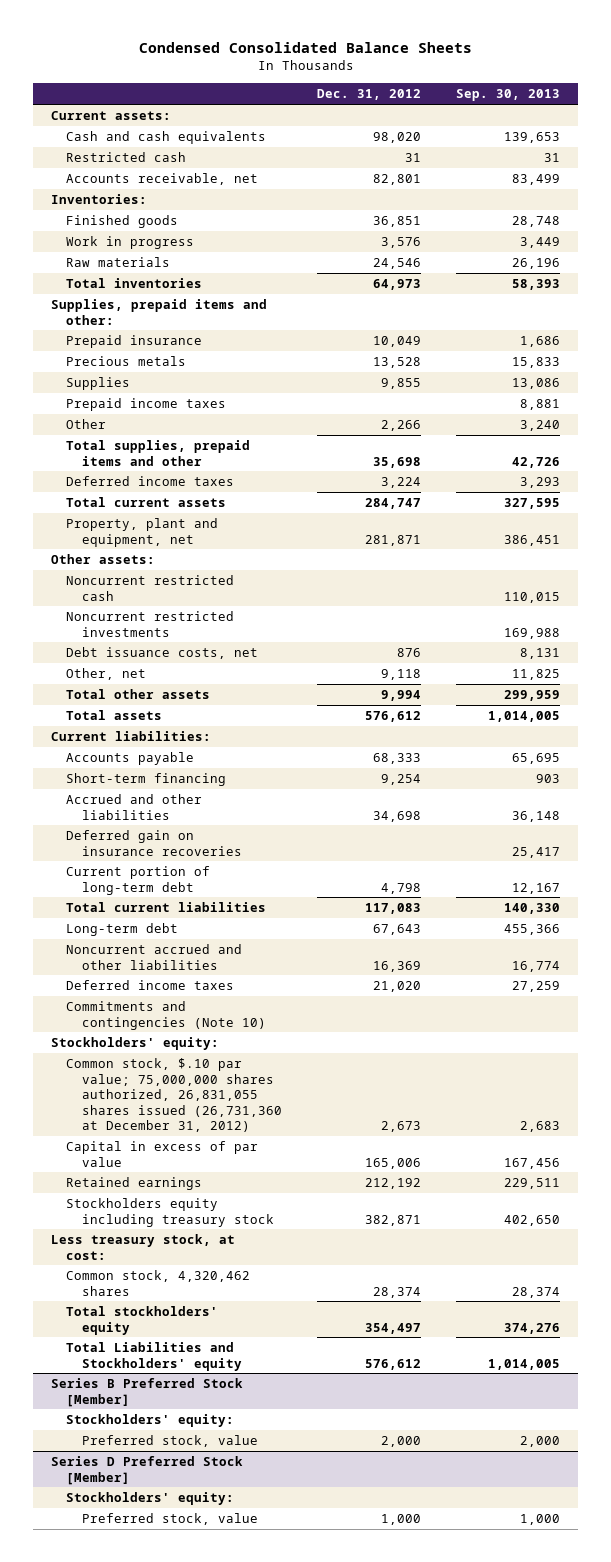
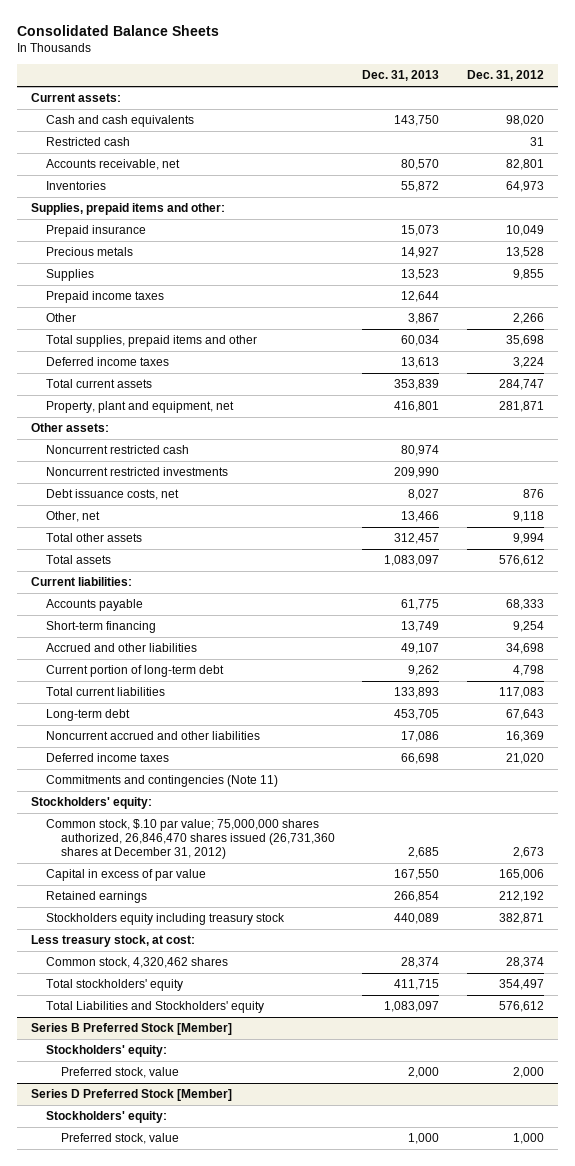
- Condensed Consolidated Balance Sheets
+ Consolidated Balance Sheets
- | Dec. 31, 2012 | Sep. 30, 2013
+ | Dec. 31, 2013 | Dec. 31, 2012
- Inventories:
- Finished goods | 36,851 | 28,748
- Work in progress | 3,576 | 3,449
- Raw materials | 24,546 | 26,196
- Total inventories | 64,973 | 58,393
+ Inventories | 55,872 | 64,973
- Deferred gain on insurance recoveries | | 25,417
- Commitments and contingencies (Note 10)
+ Commitments and contingencies (Note 11)
- Common stock, $.10 par value; 75,000,000 shares authorized, 26,831,055 shares issued (26,731,360 at December 31, 2012) | 2,673 | 2,683
+ Common stock, $.10 par value; 75,000,000 shares authorized, 26,846,470 shares issued (26,731,360 shares at December 31, 2012) | 2,685 | 2,673

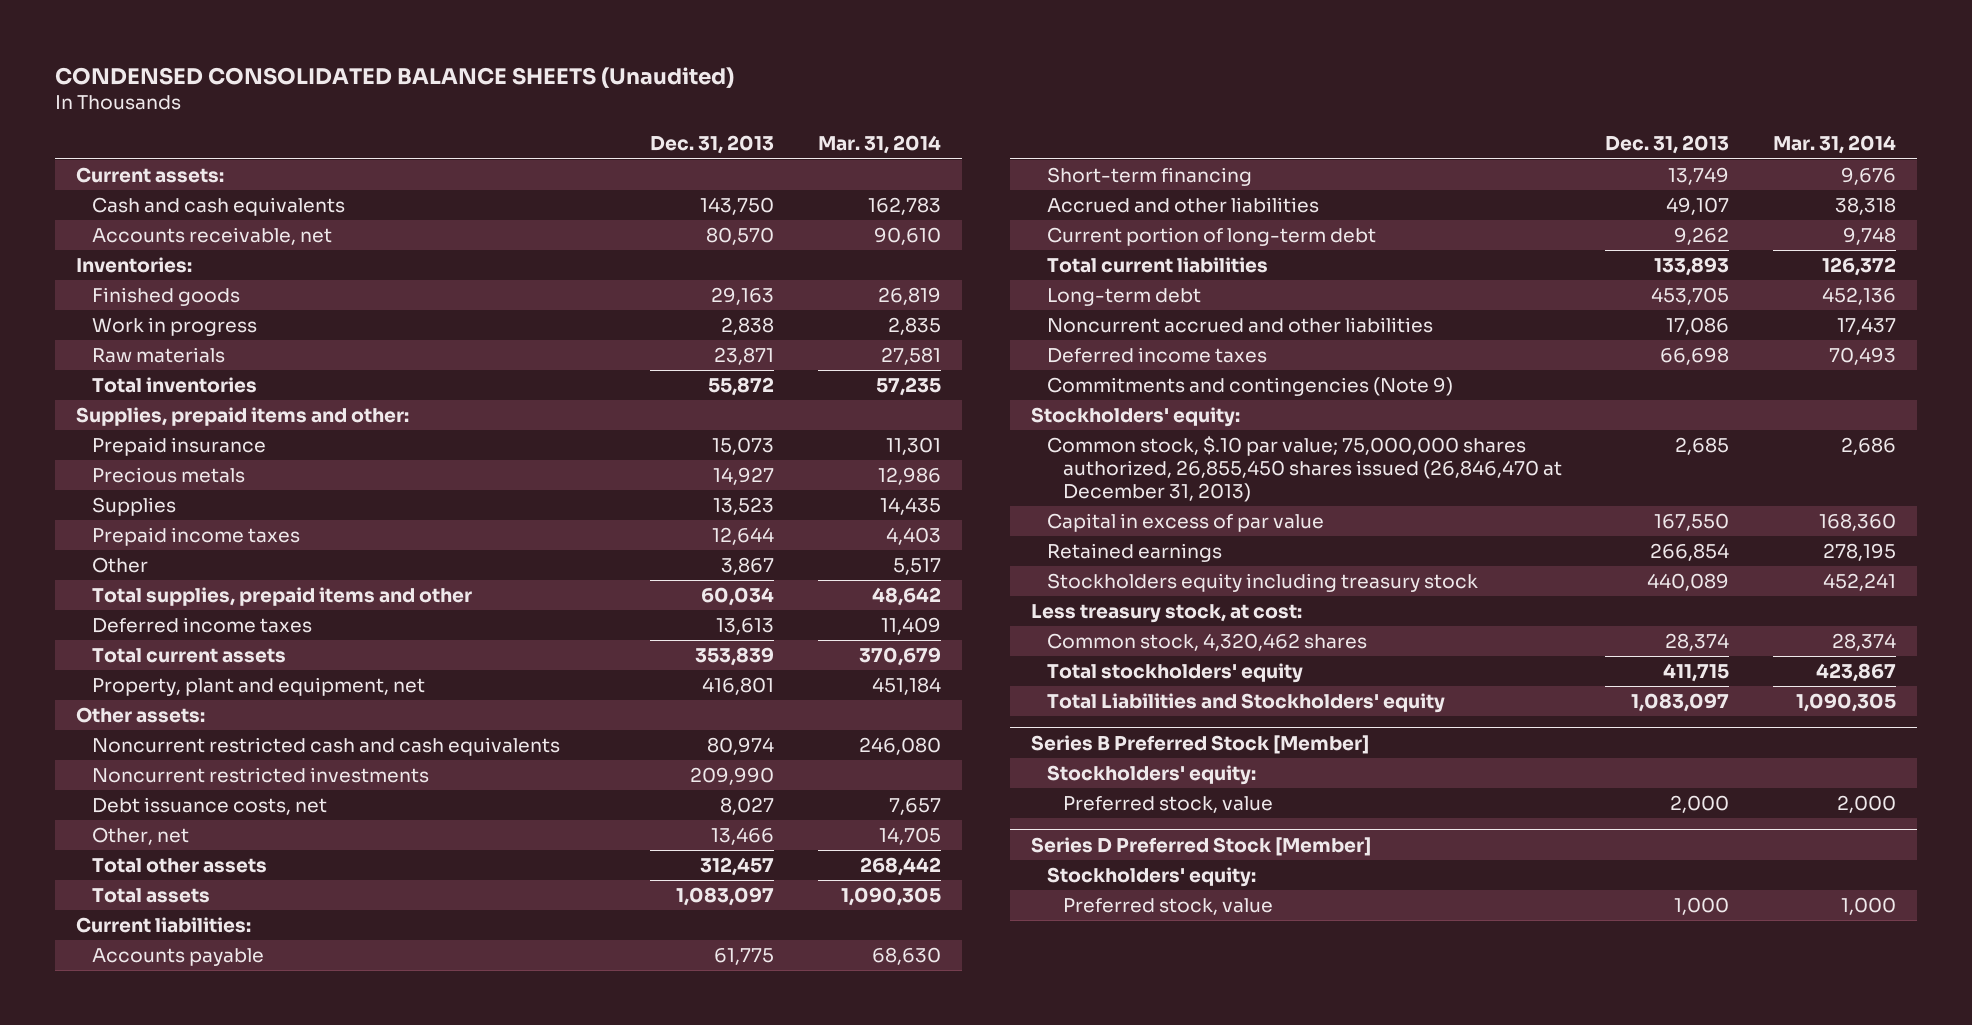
- Consolidated Balance Sheets
+ CONDENSED CONSOLIDATED BALANCE SHEETS (Unaudited)
- | Dec. 31, 2013 | Dec. 31, 2012
+ | Dec. 31, 2013 | Mar. 31, 2014
- Restricted cash | | 31
- Inventories | 55,872 | 64,973
+ Inventories:
+ Finished goods | 29,163 | 26,819
+ Work in progress | 2,838 | 2,835
+ Raw materials | 23,871 | 27,581
+ Total inventories | 55,872 | 57,235
- Noncurrent restricted cash | 80,974 |
+ Noncurrent restricted cash and cash equivalents | 80,974 | 246,080
- Commitments and contingencies (Note 11)
+ Commitments and contingencies (Note 9)
- Common stock, $.10 par value; 75,000,000 shares authorized, 26,846,470 shares issued (26,731,360 shares at December 31, 2012) | 2,685 | 2,673
+ Common stock, $.10 par value; 75,000,000 shares authorized, 26,855,450 shares issued (26,846,470 at December 31, 2013) | 2,685 | 2,686

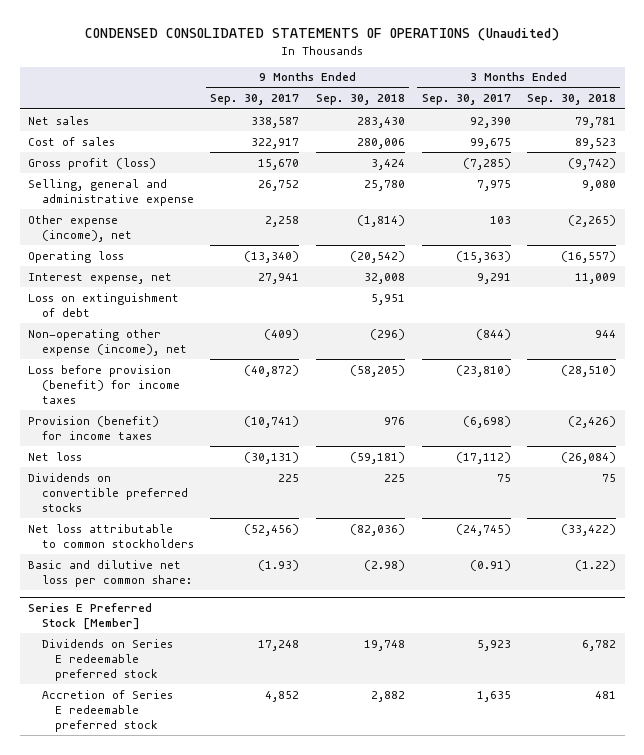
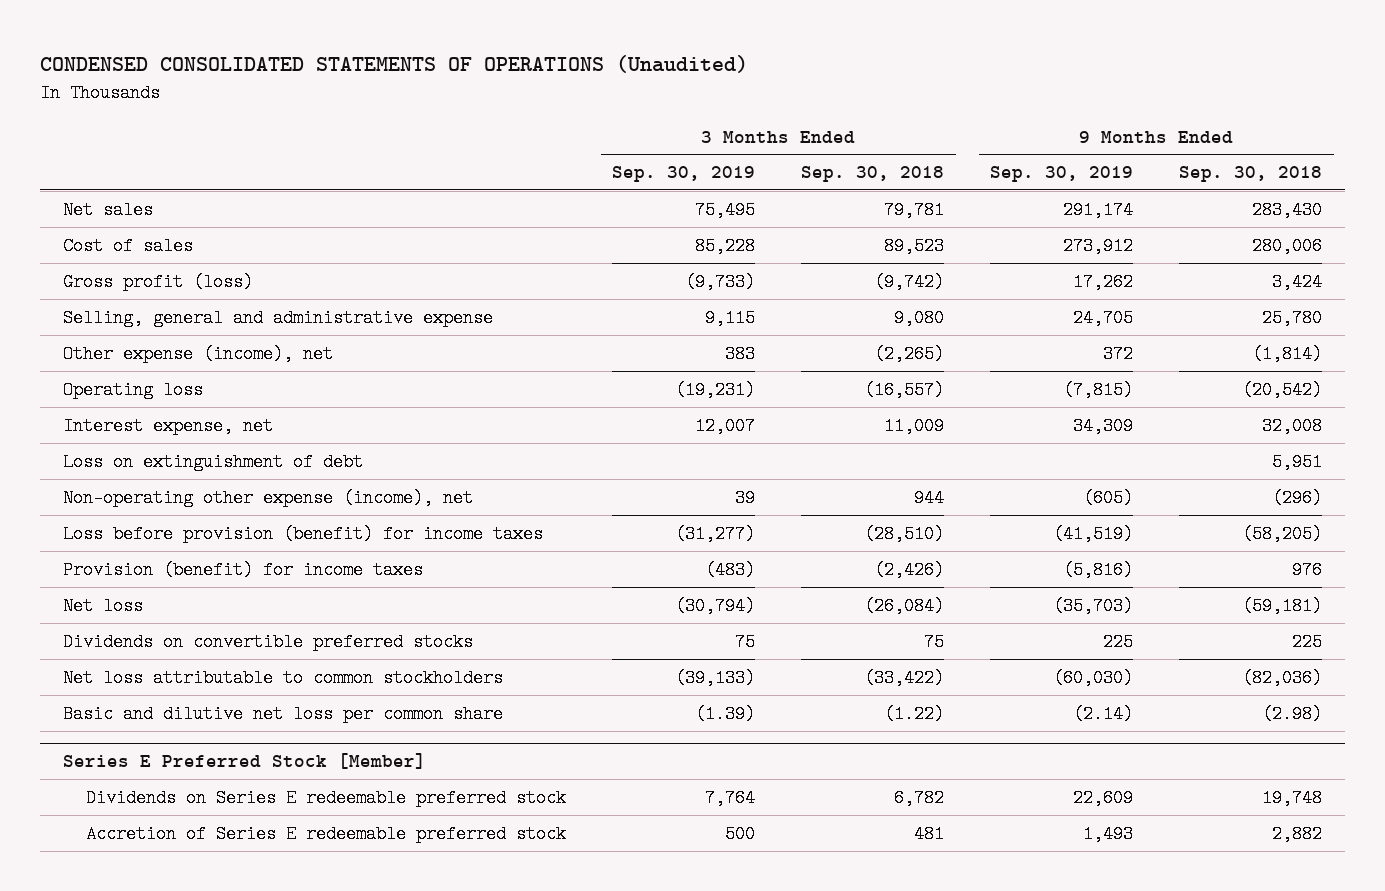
- | 9 Months Ended Sep. 30, 2017 | 9 Months Ended Sep. 30, 2018 | 3 Months Ended Sep. 30, 2017 | 3 Months Ended Sep. 30, 2018
+ | 3 Months Ended Sep. 30, 2019 | 3 Months Ended Sep. 30, 2018 | 9 Months Ended Sep. 30, 2019 | 9 Months Ended Sep. 30, 2018
- Basic and dilutive net loss per common share: | (1.93) | (2.98) | (0.91) | (1.22)
+ Basic and dilutive net loss per common share | (1.39) | (1.22) | (2.14) | (2.98)

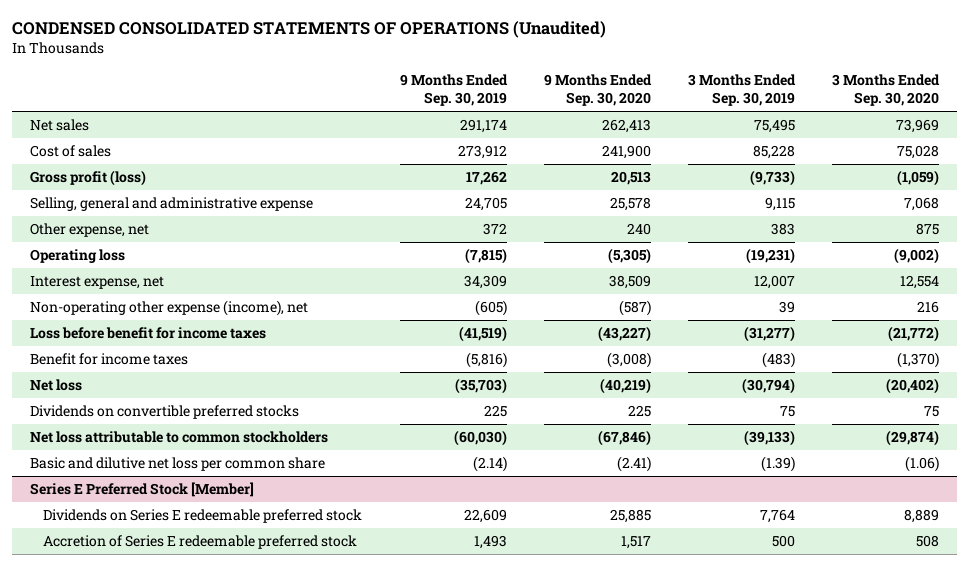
- | 3 Months Ended Sep. 30, 2019 | 3 Months Ended Sep. 30, 2018 | 9 Months Ended Sep. 30, 2019 | 9 Months Ended Sep. 30, 2018
+ | 9 Months Ended Sep. 30, 2019 | 9 Months Ended Sep. 30, 2020 | 3 Months Ended Sep. 30, 2019 | 3 Months Ended Sep. 30, 2020
- Other expense (income), net | 383 | (2,265) | 372 | (1,814)
+ Other expense, net | 372 | 240 | 383 | 875
- Loss on extinguishment of debt | | | | 5,951
- Loss before provision (benefit) for income taxes | (31,277) | (28,510) | (41,519) | (58,205)
- Provision (benefit) for income taxes | (483) | (2,426) | (5,816) | 976
+ Loss before benefit for income taxes | (41,519) | (43,227) | (31,277) | (21,772)
+ Benefit for income taxes | (5,816) | (3,008) | (483) | (1,370)

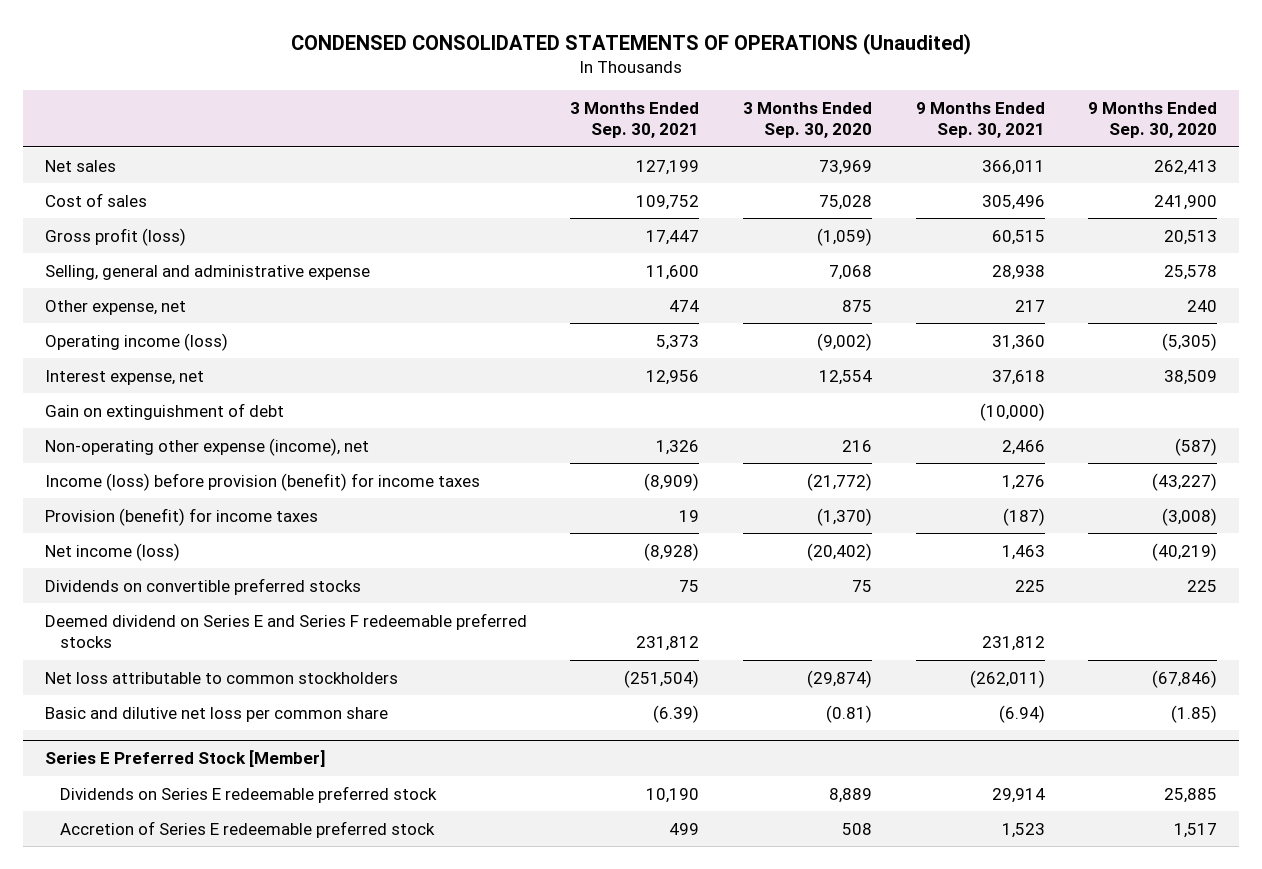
- | 9 Months Ended Sep. 30, 2019 | 9 Months Ended Sep. 30, 2020 | 3 Months Ended Sep. 30, 2019 | 3 Months Ended Sep. 30, 2020
+ | 3 Months Ended Sep. 30, 2021 | 3 Months Ended Sep. 30, 2020 | 9 Months Ended Sep. 30, 2021 | 9 Months Ended Sep. 30, 2020
- Operating loss | (7,815) | (5,305) | (19,231) | (9,002)
+ Operating income (loss) | 5,373 | (9,002) | 31,360 | (5,305)
+ Gain on extinguishment of debt | | | (10,000) |
- Loss before benefit for income taxes | (41,519) | (43,227) | (31,277) | (21,772)
- Benefit for income taxes | (5,816) | (3,008) | (483) | (1,370)
- Net loss | (35,703) | (40,219) | (30,794) | (20,402)
+ Income (loss) before provision (benefit) for income taxes | (8,909) | (21,772) | 1,276 | (43,227)
+ Provision (benefit) for income taxes | 19 | (1,370) | (187) | (3,008)
+ Net income (loss) | (8,928) | (20,402) | 1,463 | (40,219)
+ Deemed dividend on Series E and Series F redeemable preferred stocks | 231,812 | | 231,812 |
- Basic and dilutive net loss per common share | (2.14) | (2.41) | (1.39) | (1.06)
+ Basic and dilutive net loss per common share | (6.39) | (0.81) | (6.94) | (1.85)

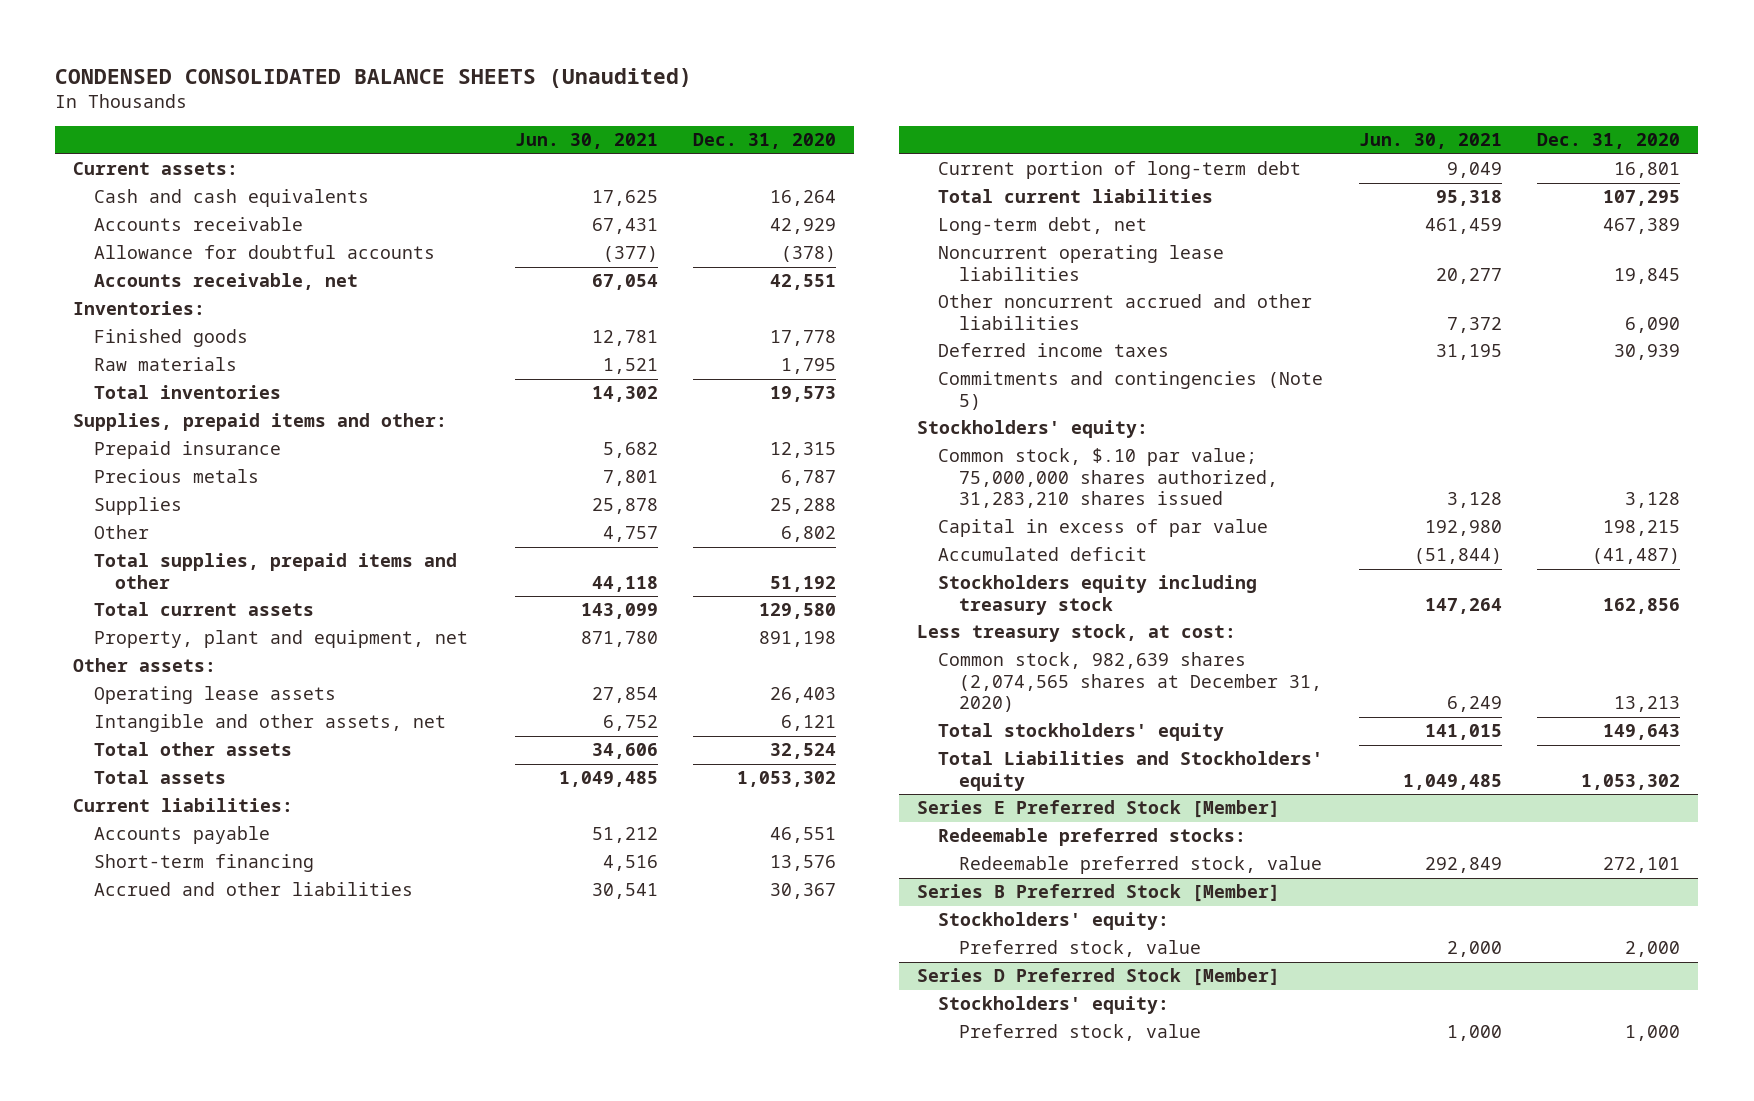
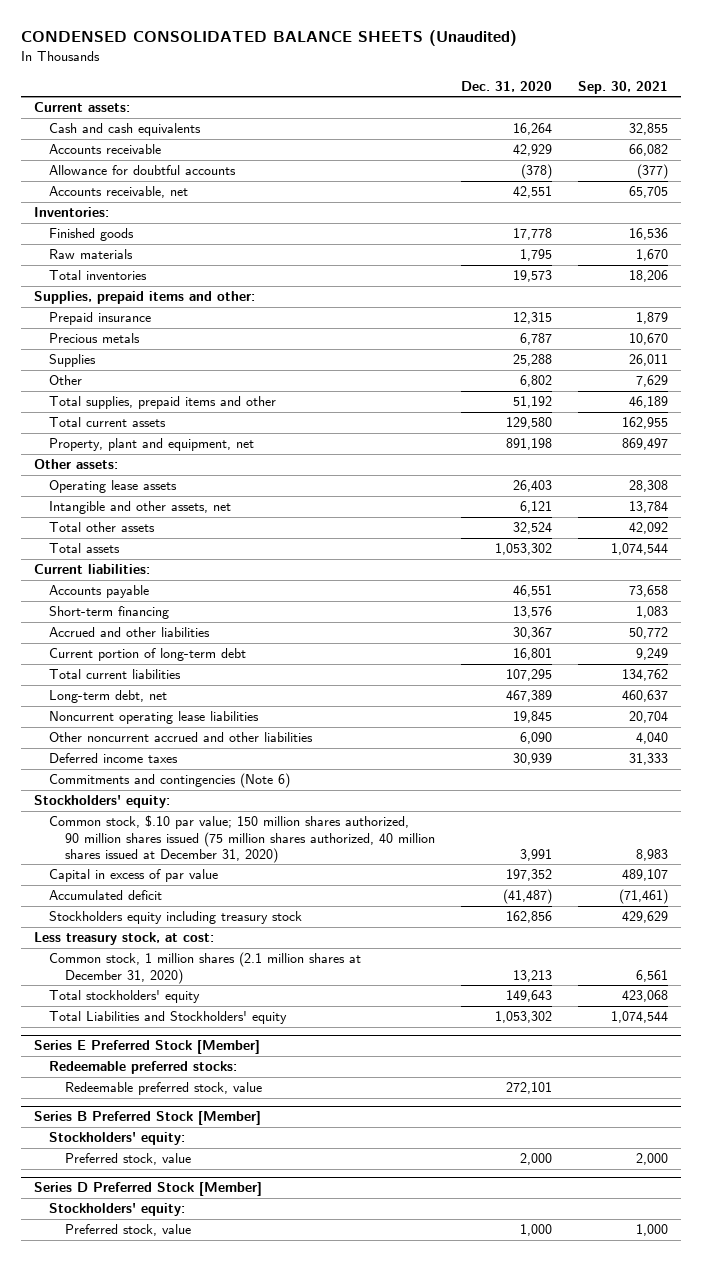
- | Jun. 30, 2021 | Dec. 31, 2020
+ | Dec. 31, 2020 | Sep. 30, 2021
- Commitments and contingencies (Note 5)
+ Commitments and contingencies (Note 6)
- Common stock, $.10 par value; 75,000,000 shares authorized, 31,283,210 shares issued | 3,128 | 3,128
- Capital in excess of par value | 192,980 | 198,215
+ Common stock, $.10 par value; 150 million shares authorized, 90 million shares issued (75 million shares authorized, 40 million shares issued at December 31, 2020) | 3,991 | 8,983
+ Capital in excess of par value | 197,352 | 489,107
- Common stock, 982,639 shares (2,074,565 shares at December 31, 2020) | 6,249 | 13,213
+ Common stock, 1 million shares (2.1 million shares at December 31, 2020) | 13,213 | 6,561

